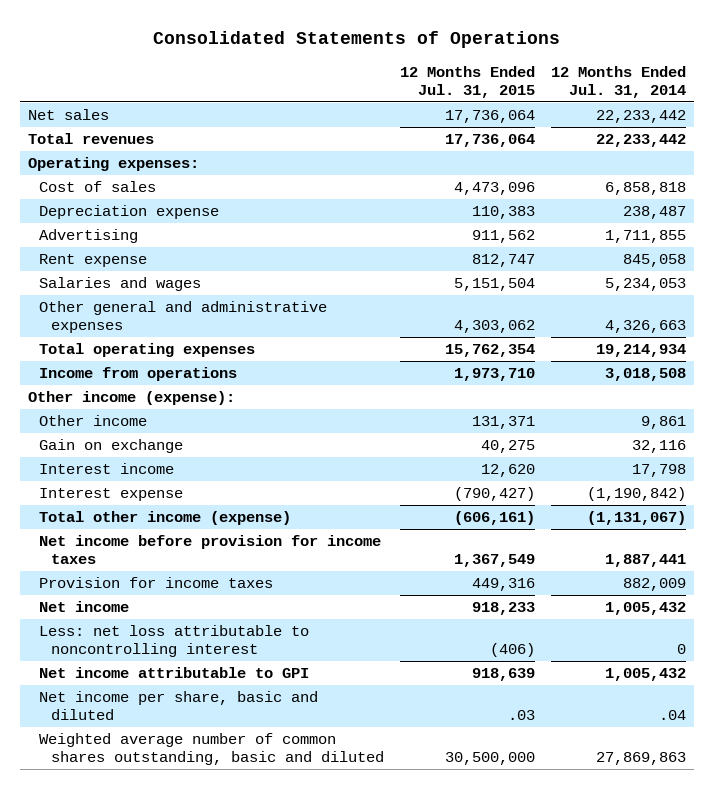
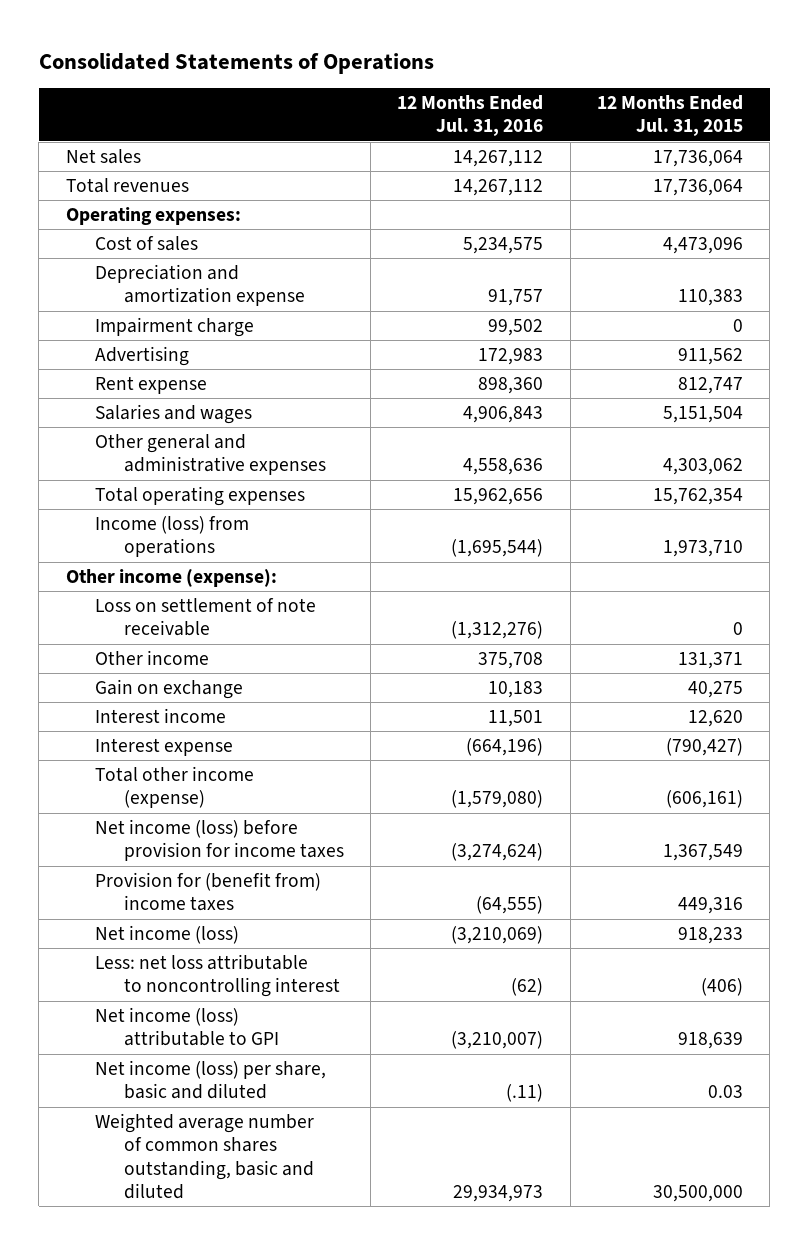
- | 12 Months Ended Jul. 31, 2015 | 12 Months Ended Jul. 31, 2014
+ | 12 Months Ended Jul. 31, 2016 | 12 Months Ended Jul. 31, 2015
- Depreciation expense | 110,383 | 238,487
+ Depreciation and amortization expense | 91,757 | 110,383
+ Impairment charge | 99,502 | 0
- Income from operations | 1,973,710 | 3,018,508
+ Income (loss) from operations | (1,695,544) | 1,973,710
+ Loss on settlement of note receivable | (1,312,276) | 0
- Net income before provision for income taxes | 1,367,549 | 1,887,441
- Provision for income taxes | 449,316 | 882,009
- Net income | 918,233 | 1,005,432
+ Net income (loss) before provision for income taxes | (3,274,624) | 1,367,549
+ Provision for (benefit from) income taxes | (64,555) | 449,316
+ Net income (loss) | (3,210,069) | 918,233
- Net income attributable to GPI | 918,639 | 1,005,432
- Net income per share, basic and diluted | .03 | .04
+ Net income (loss) attributable to GPI | (3,210,007) | 918,639
+ Net income (loss) per share, basic and diluted | (.11) | 0.03

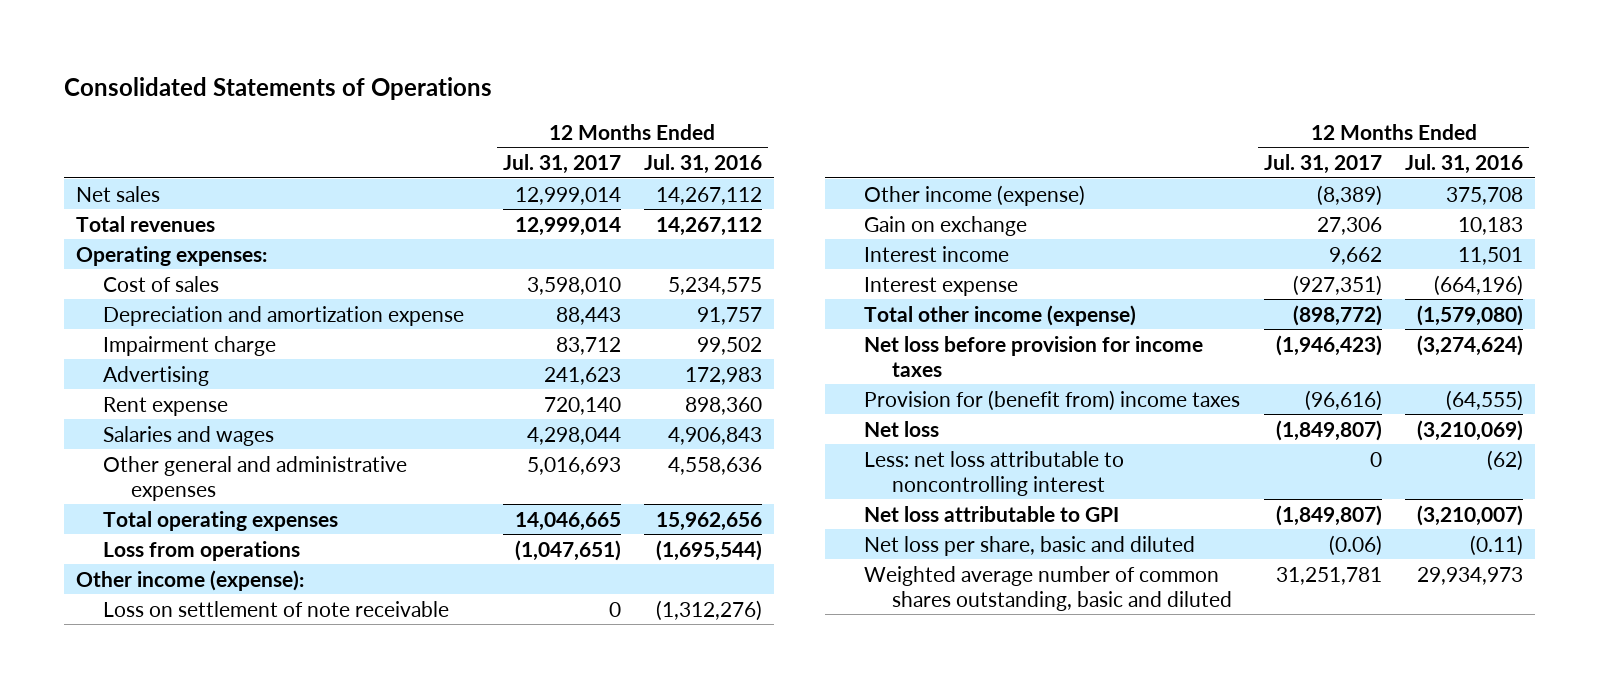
- | 12 Months Ended Jul. 31, 2016 | 12 Months Ended Jul. 31, 2015
+ | 12 Months Ended Jul. 31, 2017 | 12 Months Ended Jul. 31, 2016
- Income (loss) from operations | (1,695,544) | 1,973,710
+ Loss from operations | (1,047,651) | (1,695,544)
- Other income | 375,708 | 131,371
+ Other income (expense) | (8,389) | 375,708
- Net income (loss) before provision for income taxes | (3,274,624) | 1,367,549
+ Net loss before provision for income taxes | (1,946,423) | (3,274,624)
- Net income (loss) | (3,210,069) | 918,233
+ Net loss | (1,849,807) | (3,210,069)
- Net income (loss) attributable to GPI | (3,210,007) | 918,639
- Net income (loss) per share, basic and diluted | (.11) | 0.03
+ Net loss attributable to GPI | (1,849,807) | (3,210,007)
+ Net loss per share, basic and diluted | (0.06) | (0.11)

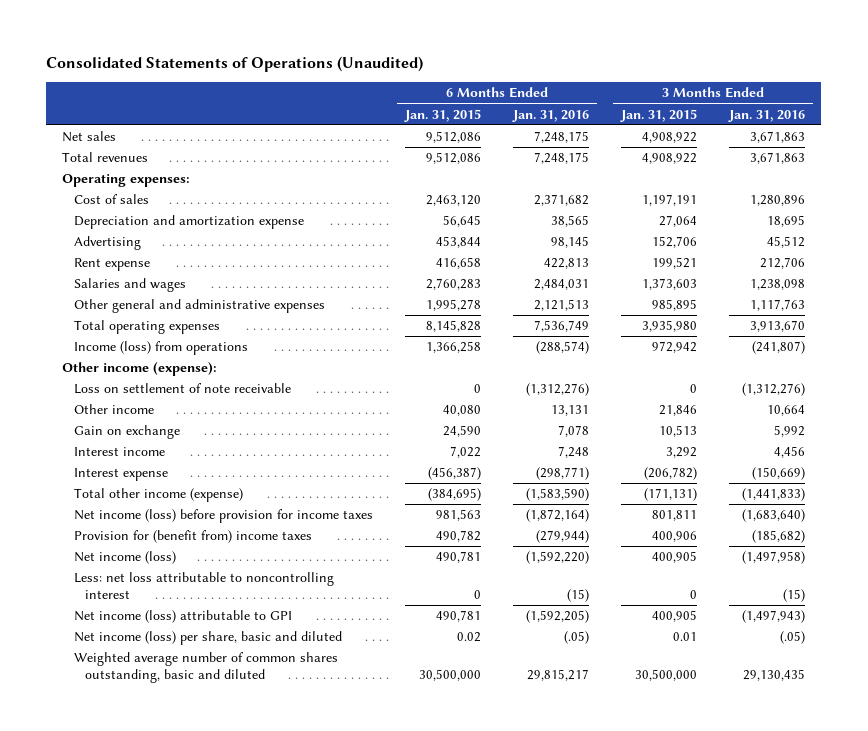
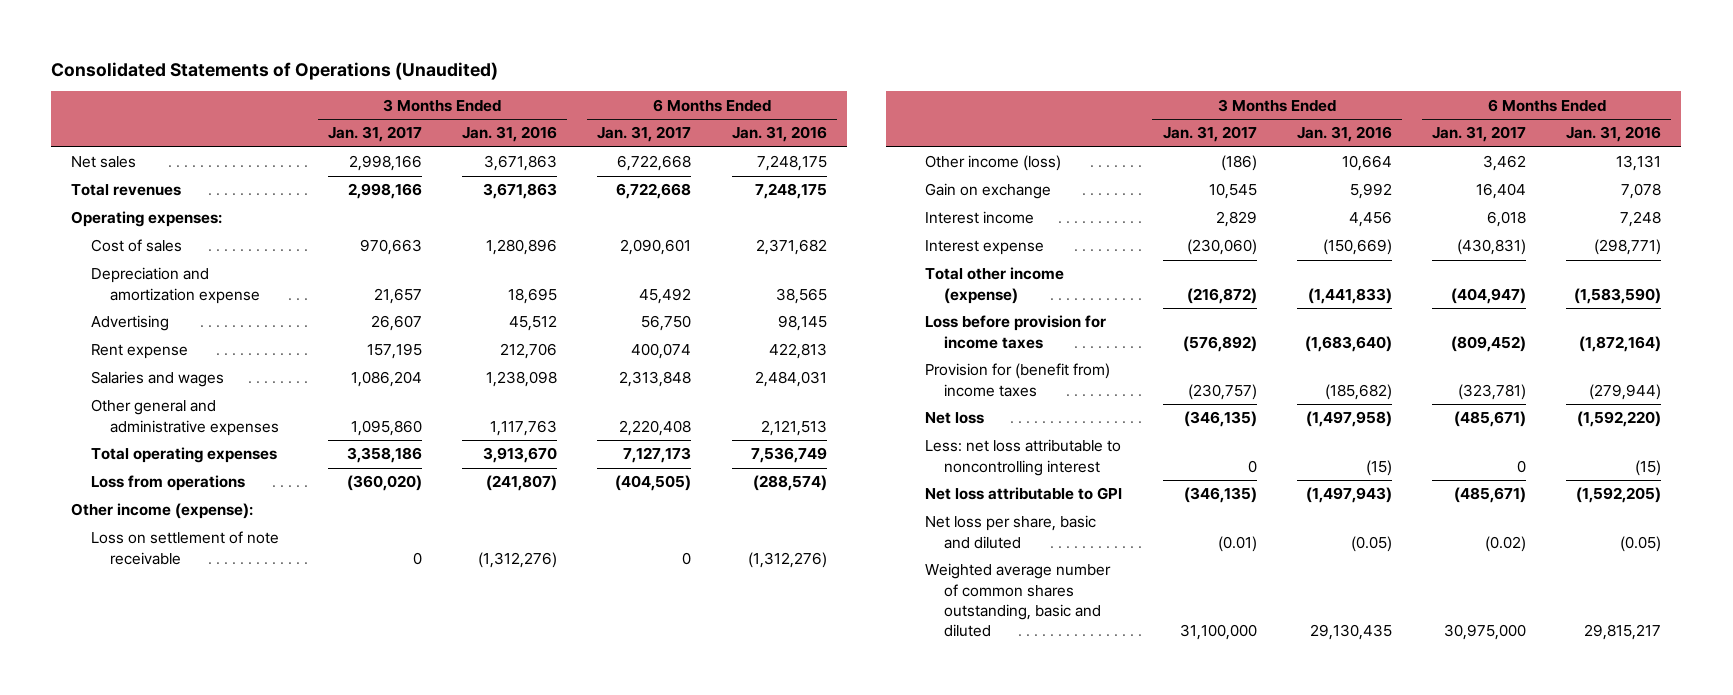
- | 6 Months Ended Jan. 31, 2015 | 6 Months Ended Jan. 31, 2016 | 3 Months Ended Jan. 31, 2015 | 3 Months Ended Jan. 31, 2016
+ | 3 Months Ended Jan. 31, 2017 | 3 Months Ended Jan. 31, 2016 | 6 Months Ended Jan. 31, 2017 | 6 Months Ended Jan. 31, 2016
- Income (loss) from operations | 1,366,258 | (288,574) | 972,942 | (241,807)
+ Loss from operations | (360,020) | (241,807) | (404,505) | (288,574)
- Other income | 40,080 | 13,131 | 21,846 | 10,664
+ Other income (loss) | (186) | 10,664 | 3,462 | 13,131
- Net income (loss) before provision for income taxes | 981,563 | (1,872,164) | 801,811 | (1,683,640)
+ Loss before provision for income taxes | (576,892) | (1,683,640) | (809,452) | (1,872,164)
- Net income (loss) | 490,781 | (1,592,220) | 400,905 | (1,497,958)
+ Net loss | (346,135) | (1,497,958) | (485,671) | (1,592,220)
- Net income (loss) attributable to GPI | 490,781 | (1,592,205) | 400,905 | (1,497,943)
- Net income (loss) per share, basic and diluted | 0.02 | (.05) | 0.01 | (.05)
+ Net loss attributable to GPI | (346,135) | (1,497,943) | (485,671) | (1,592,205)
+ Net loss per share, basic and diluted | (0.01) | (0.05) | (0.02) | (0.05)

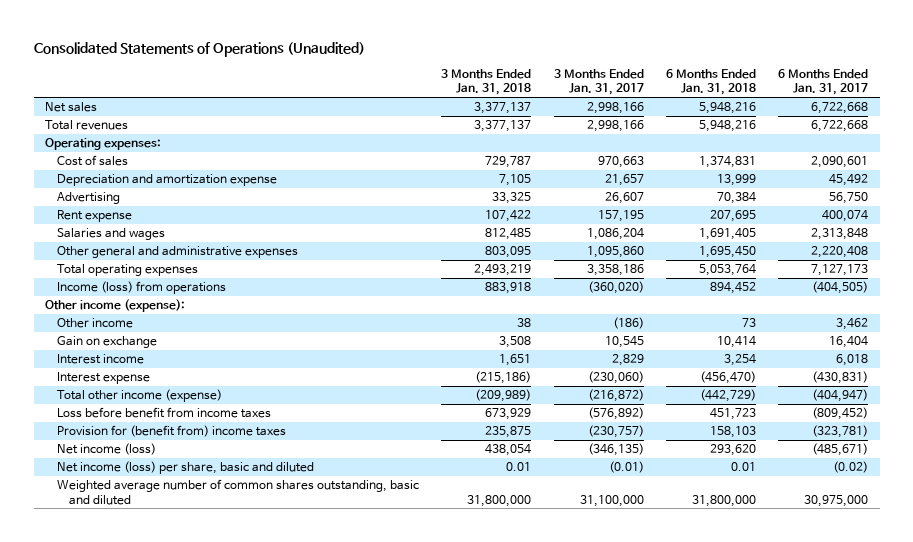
- | 3 Months Ended Jan. 31, 2017 | 3 Months Ended Jan. 31, 2016 | 6 Months Ended Jan. 31, 2017 | 6 Months Ended Jan. 31, 2016
+ | 3 Months Ended Jan. 31, 2018 | 3 Months Ended Jan. 31, 2017 | 6 Months Ended Jan. 31, 2018 | 6 Months Ended Jan. 31, 2017
- Loss from operations | (360,020) | (241,807) | (404,505) | (288,574)
+ Income (loss) from operations | 883,918 | (360,020) | 894,452 | (404,505)
- Loss on settlement of note receivable | 0 | (1,312,276) | 0 | (1,312,276)
- Other income (loss) | (186) | 10,664 | 3,462 | 13,131
+ Other income | 38 | (186) | 73 | 3,462
- Loss before provision for income taxes | (576,892) | (1,683,640) | (809,452) | (1,872,164)
+ Loss before benefit from income taxes | 673,929 | (576,892) | 451,723 | (809,452)
- Net loss | (346,135) | (1,497,958) | (485,671) | (1,592,220)
- Less: net loss attributable to noncontrolling interest | 0 | (15) | 0 | (15)
- Net loss attributable to GPI | (346,135) | (1,497,943) | (485,671) | (1,592,205)
- Net loss per share, basic and diluted | (0.01) | (0.05) | (0.02) | (0.05)
+ Net income (loss) | 438,054 | (346,135) | 293,620 | (485,671)
+ Net income (loss) per share, basic and diluted | 0.01 | (0.01) | 0.01 | (0.02)

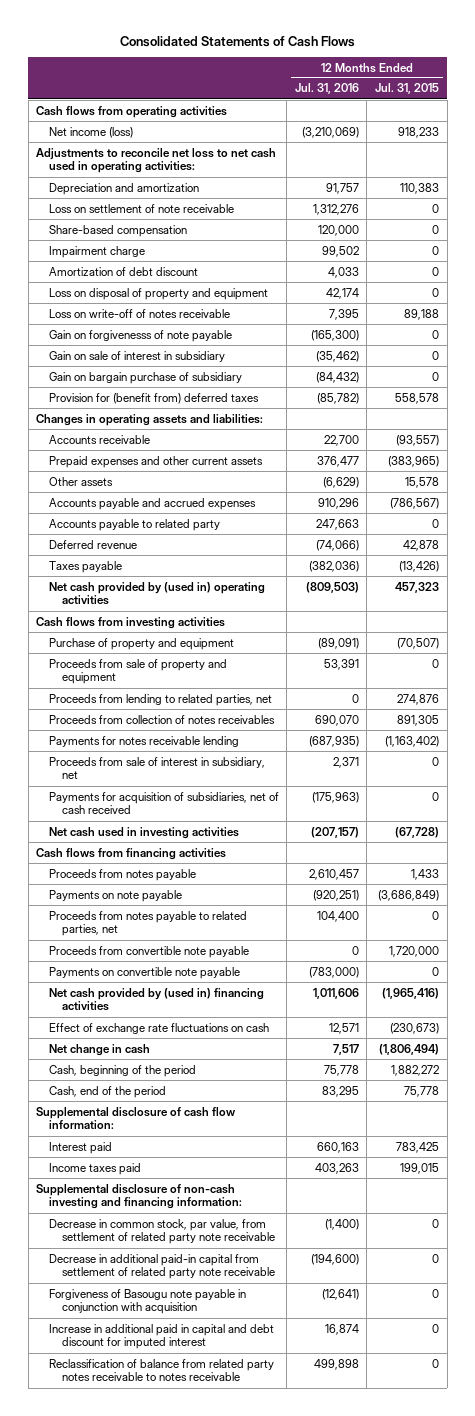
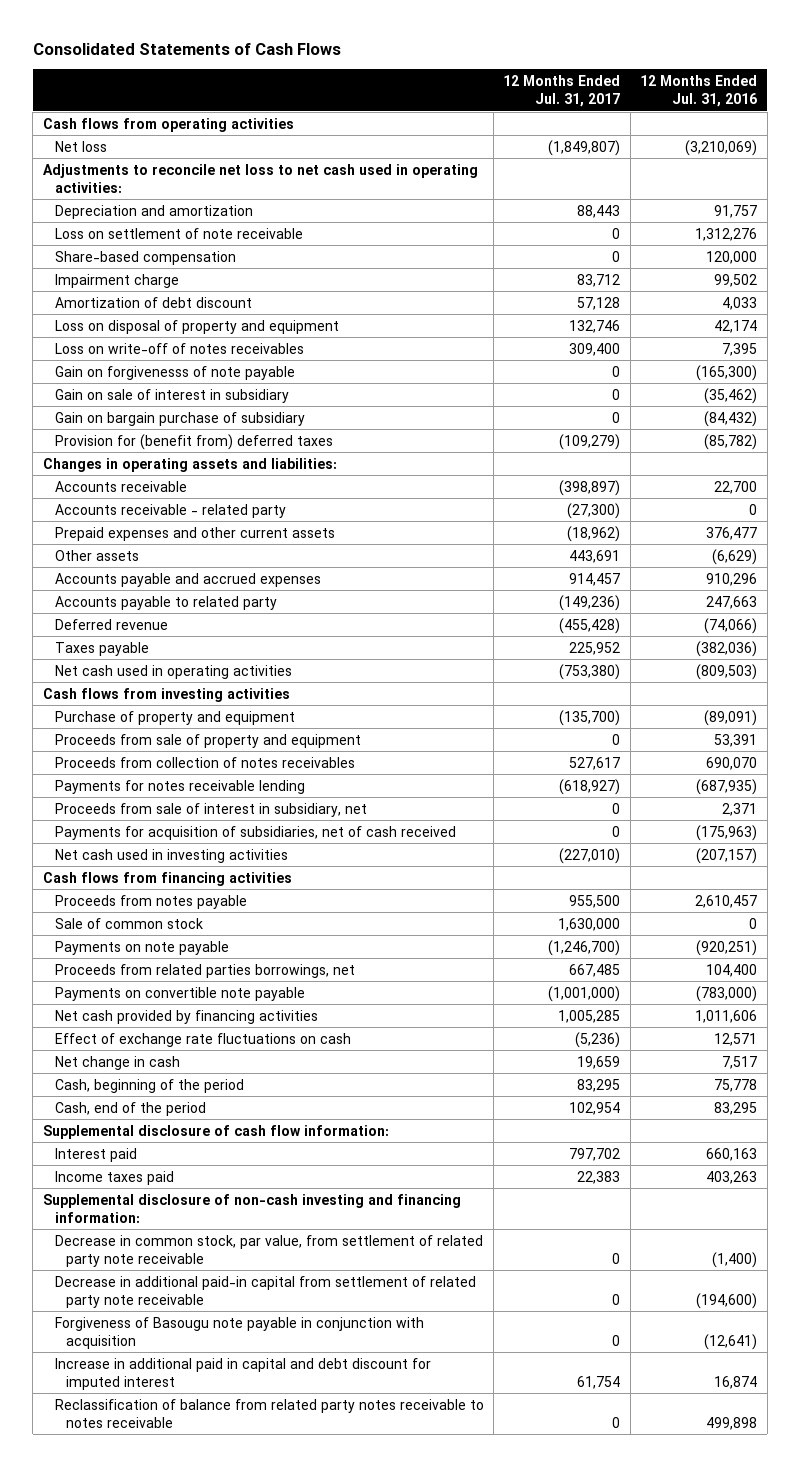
- | 12 Months Ended Jul. 31, 2016 | 12 Months Ended Jul. 31, 2015
+ | 12 Months Ended Jul. 31, 2017 | 12 Months Ended Jul. 31, 2016
- Net income (loss) | (3,210,069) | 918,233
+ Net loss | (1,849,807) | (3,210,069)
- Loss on write-off of notes receivable | 7,395 | 89,188
+ Loss on write-off of notes receivables | 309,400 | 7,395
+ Accounts receivable - related party | (27,300) | 0
- Net cash provided by (used in) operating activities | (809,503) | 457,323
+ Net cash used in operating activities | (753,380) | (809,503)
- Proceeds from lending to related parties, net | 0 | 274,876
+ Sale of common stock | 1,630,000 | 0
- Proceeds from notes payable to related parties, net | 104,400 | 0
- Proceeds from convertible note payable | 0 | 1,720,000
+ Proceeds from related parties borrowings, net | 667,485 | 104,400
- Net cash provided by (used in) financing activities | 1,011,606 | (1,965,416)
+ Net cash provided by financing activities | 1,005,285 | 1,011,606

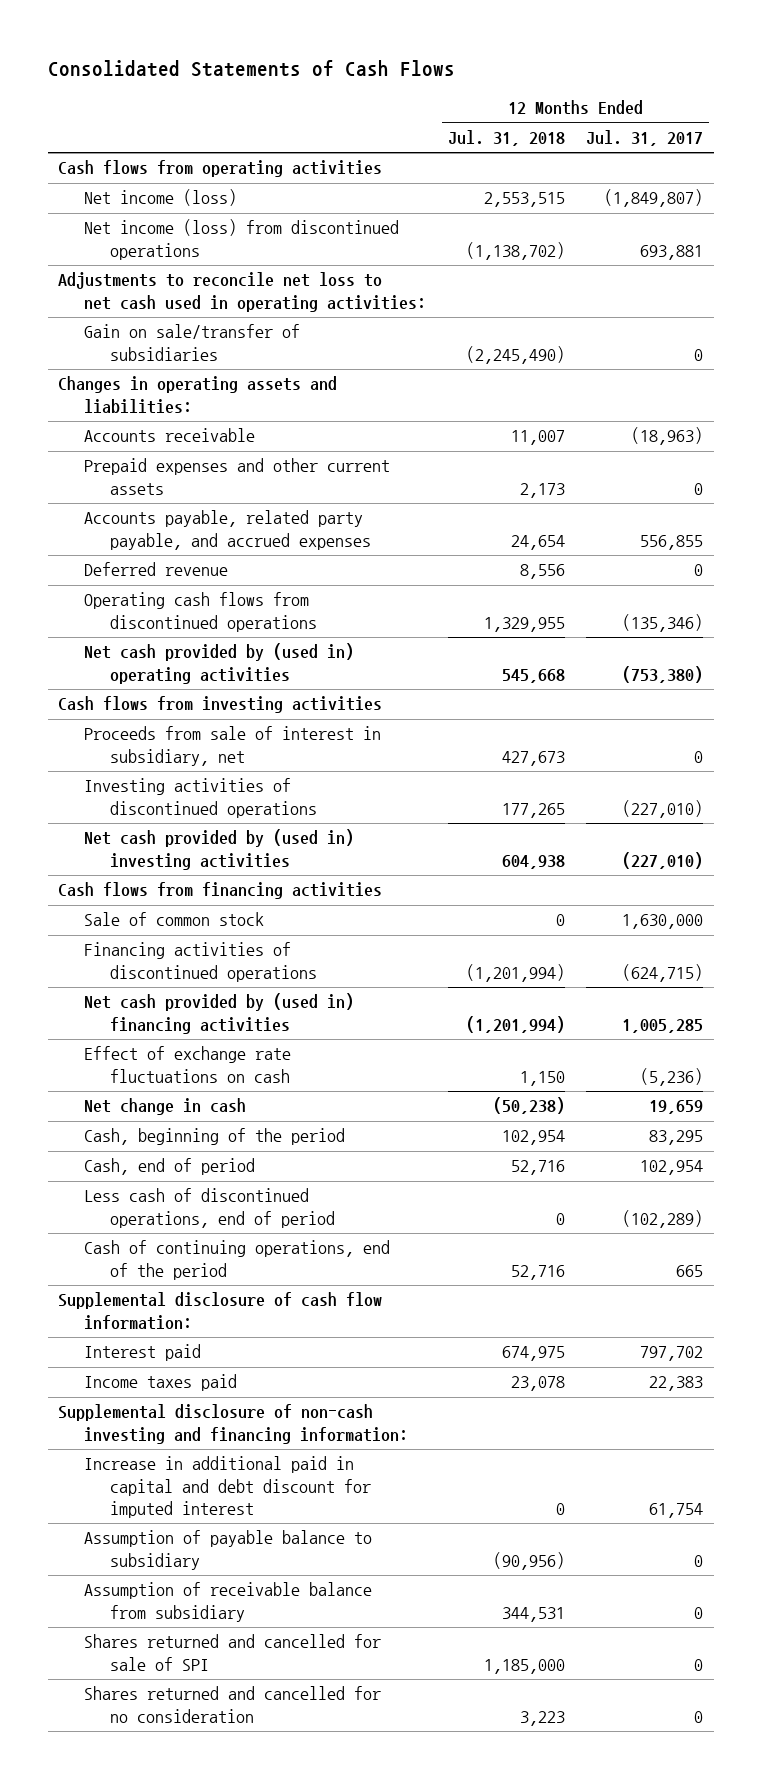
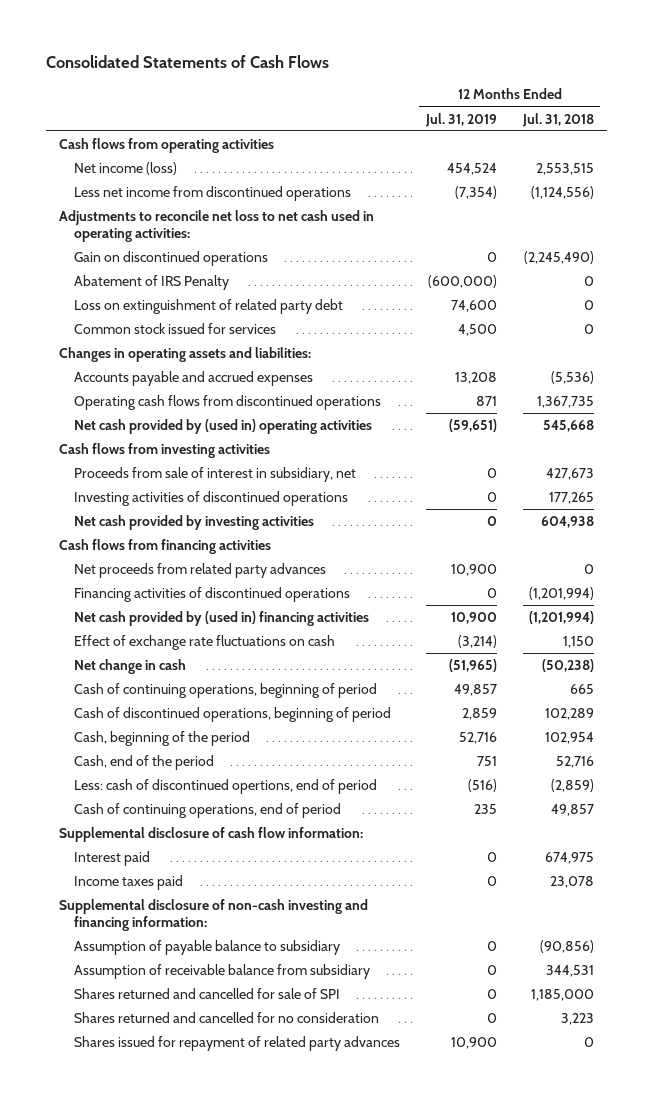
- | 12 Months Ended Jul. 31, 2018 | 12 Months Ended Jul. 31, 2017
+ | 12 Months Ended Jul. 31, 2019 | 12 Months Ended Jul. 31, 2018
- Net income (loss) from discontinued operations | (1,138,702) | 693,881
+ Less net income from discontinued operations | (7,354) | (1,124,556)
- Gain on sale/transfer of subsidiaries | (2,245,490) | 0
+ Gain on discontinued operations | 0 | (2,245,490)
+ Abatement of IRS Penalty | (600,000) | 0
+ Loss on extinguishment of related party debt | 74,600 | 0
+ Common stock issued for services | 4,500 | 0
- Accounts receivable | 11,007 | (18,963)
- Prepaid expenses and other current assets | 2,173 | 0
- Accounts payable, related party payable, and accrued expenses | 24,654 | 556,855
- Deferred revenue | 8,556 | 0
- Operating cash flows from discontinued operations | 1,329,955 | (135,346)
+ Accounts payable and accrued expenses | 13,208 | (5,536)
+ Operating cash flows from discontinued operations | 871 | 1,367,735
- Net cash provided by (used in) investing activities | 604,938 | (227,010)
+ Net cash provided by investing activities | 0 | 604,938
- Sale of common stock | 0 | 1,630,000
+ Net proceeds from related party advances | 10,900 | 0
+ Cash of continuing operations, beginning of period | 49,857 | 665
+ Cash of discontinued operations, beginning of period | 2,859 | 102,289
- Cash, end of period | 52,716 | 102,954
- Less cash of discontinued operations, end of period | 0 | (102,289)
- Cash of continuing operations, end of the period | 52,716 | 665
+ Cash, end of the period | 751 | 52,716
+ Less: cash of discontinued opertions, end of period | (516) | (2,859)
+ Cash of continuing operations, end of period | 235 | 49,857
- Increase in additional paid in capital and debt discount for imputed interest | 0 | 61,754
- Assumption of payable balance to subsidiary | (90,956) | 0
+ Assumption of payable balance to subsidiary | 0 | (90,856)
+ Shares issued for repayment of related party advances | 10,900 | 0

